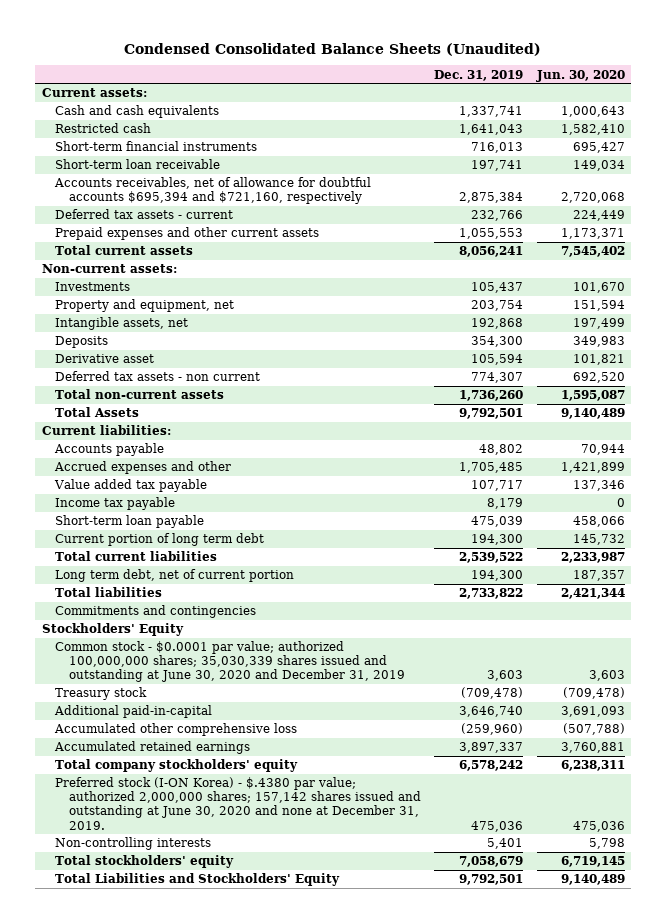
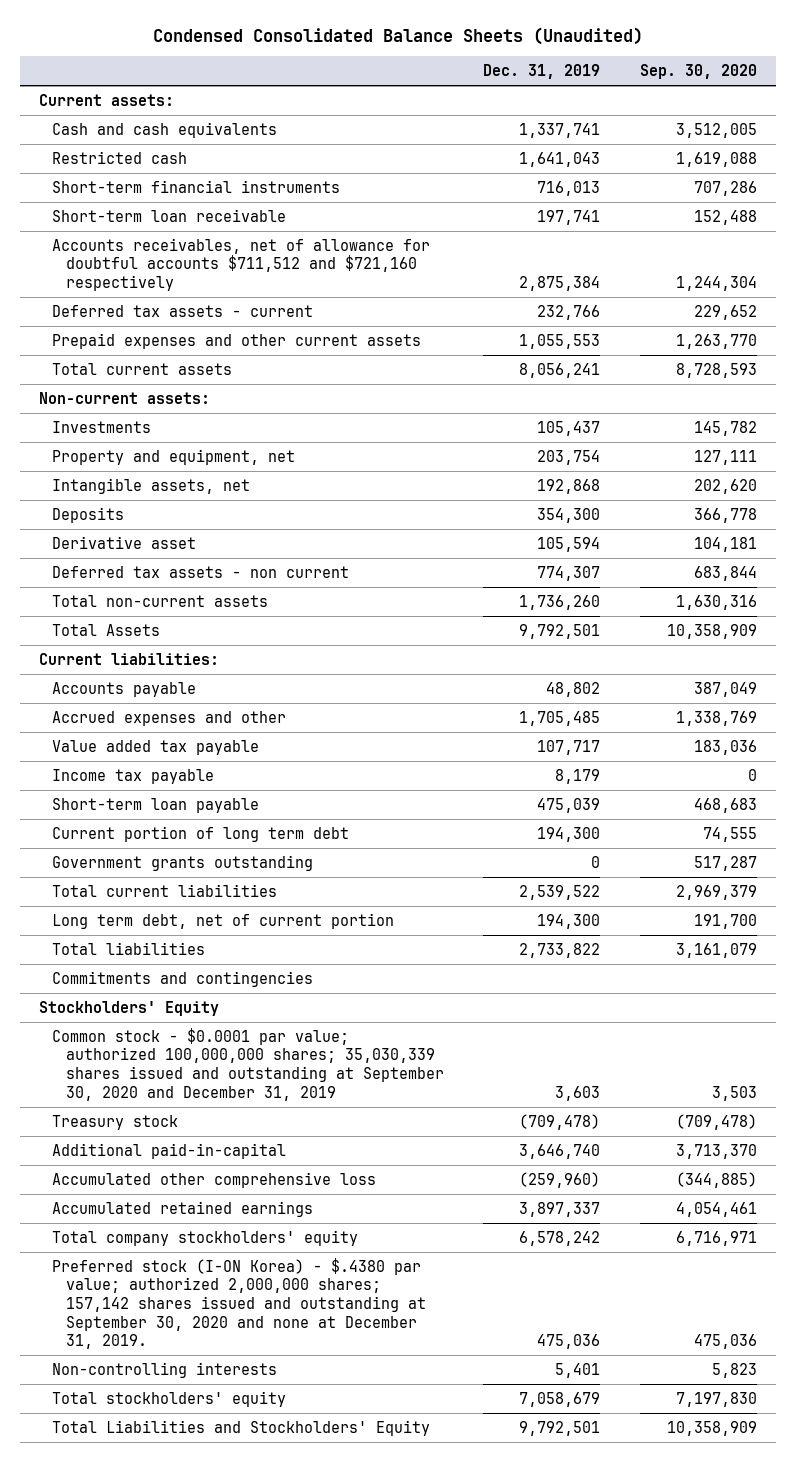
- | Dec. 31, 2019 | Jun. 30, 2020
+ | Dec. 31, 2019 | Sep. 30, 2020
- Accounts receivables, net of allowance for doubtful accounts $695,394 and $721,160, respectively | 2,875,384 | 2,720,068
+ Accounts receivables, net of allowance for doubtful accounts $711,512 and $721,160 respectively | 2,875,384 | 1,244,304
+ Government grants outstanding | 0 | 517,287
- Common stock - $0.0001 par value; authorized 100,000,000 shares; 35,030,339 shares issued and outstanding at June 30, 2020 and December 31, 2019 | 3,603 | 3,603
+ Common stock - $0.0001 par value; authorized 100,000,000 shares; 35,030,339 shares issued and outstanding at September 30, 2020 and December 31, 2019 | 3,603 | 3,503
- Preferred stock (I-ON Korea) - $.4380 par value; authorized 2,000,000 shares; 157,142 shares issued and outstanding at June 30, 2020 and none at December 31, 2019. | 475,036 | 475,036
+ Preferred stock (I-ON Korea) - $.4380 par value; authorized 2,000,000 shares; 157,142 shares issued and outstanding at September 30, 2020 and none at December 31, 2019. | 475,036 | 475,036

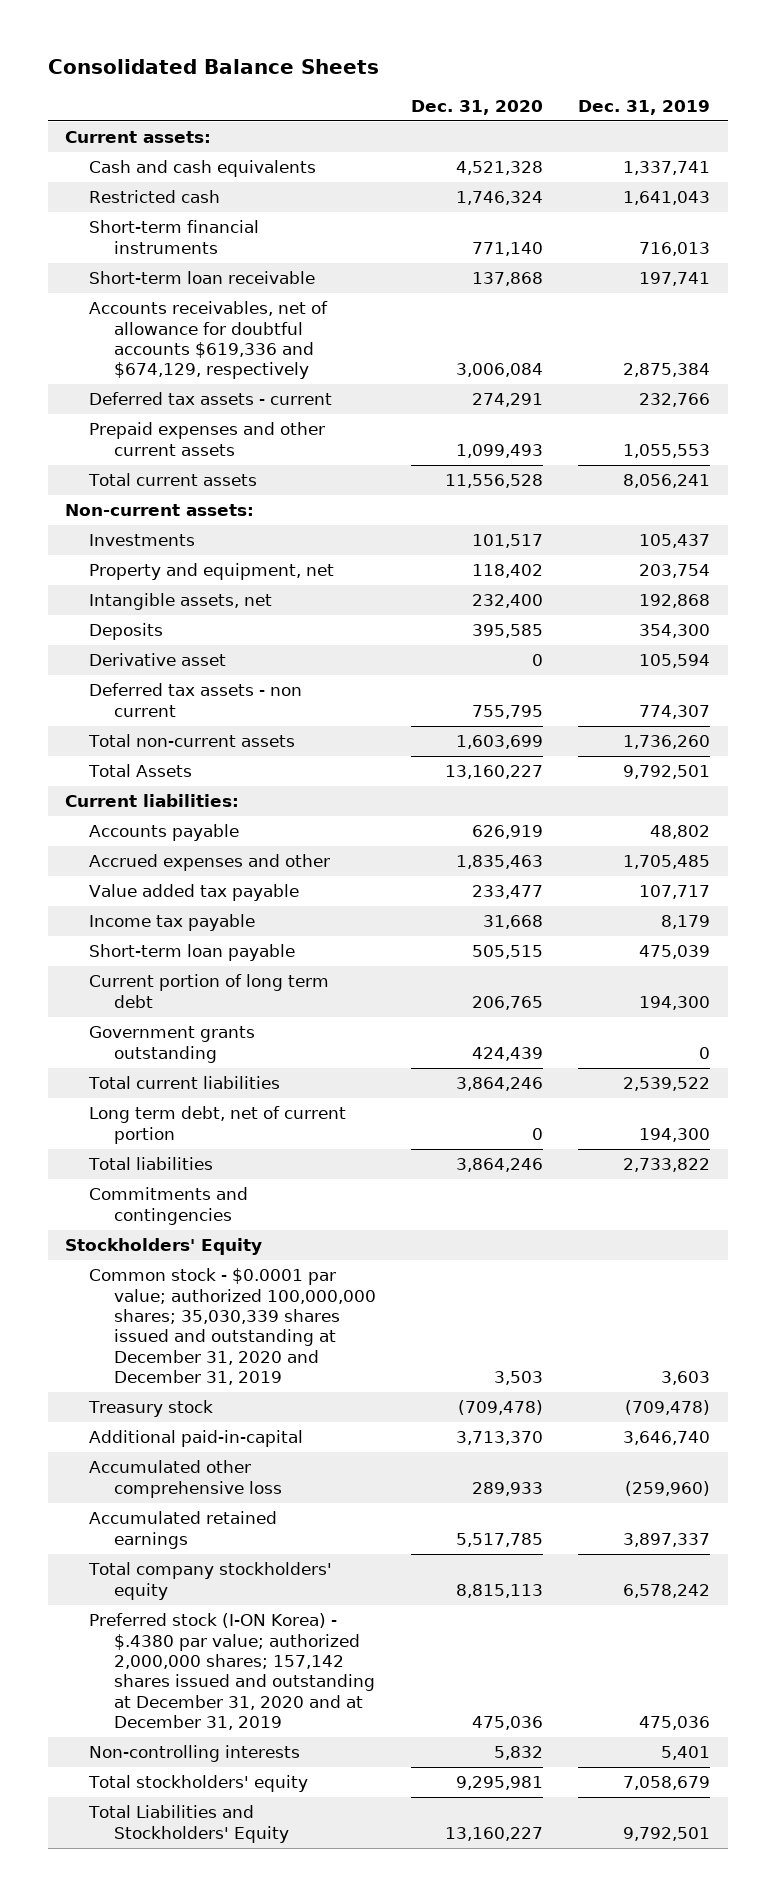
- Condensed Consolidated Balance Sheets (Unaudited)
+ Consolidated Balance Sheets
- | Dec. 31, 2019 | Sep. 30, 2020
+ | Dec. 31, 2020 | Dec. 31, 2019
- Accounts receivables, net of allowance for doubtful accounts $711,512 and $721,160 respectively | 2,875,384 | 1,244,304
+ Accounts receivables, net of allowance for doubtful accounts $619,336 and $674,129, respectively | 3,006,084 | 2,875,384
- Common stock - $0.0001 par value; authorized 100,000,000 shares; 35,030,339 shares issued and outstanding at September 30, 2020 and December 31, 2019 | 3,603 | 3,503
+ Common stock - $0.0001 par value; authorized 100,000,000 shares; 35,030,339 shares issued and outstanding at December 31, 2020 and December 31, 2019 | 3,503 | 3,603
- Preferred stock (I-ON Korea) - $.4380 par value; authorized 2,000,000 shares; 157,142 shares issued and outstanding at September 30, 2020 and none at December 31, 2019. | 475,036 | 475,036
+ Preferred stock (I-ON Korea) - $.4380 par value; authorized 2,000,000 shares; 157,142 shares issued and outstanding at December 31, 2020 and at December 31, 2019 | 475,036 | 475,036

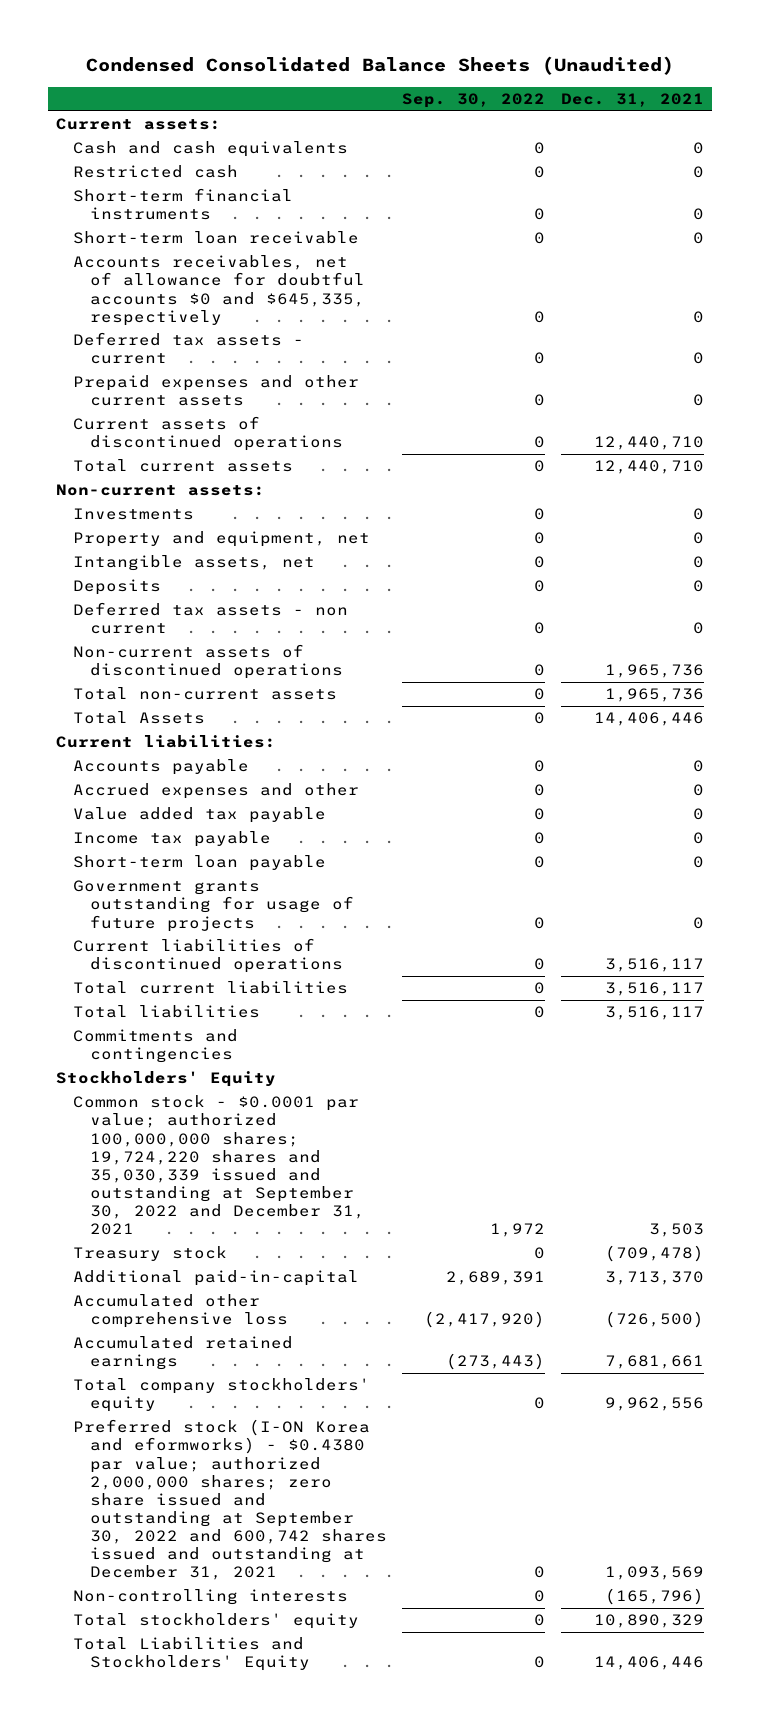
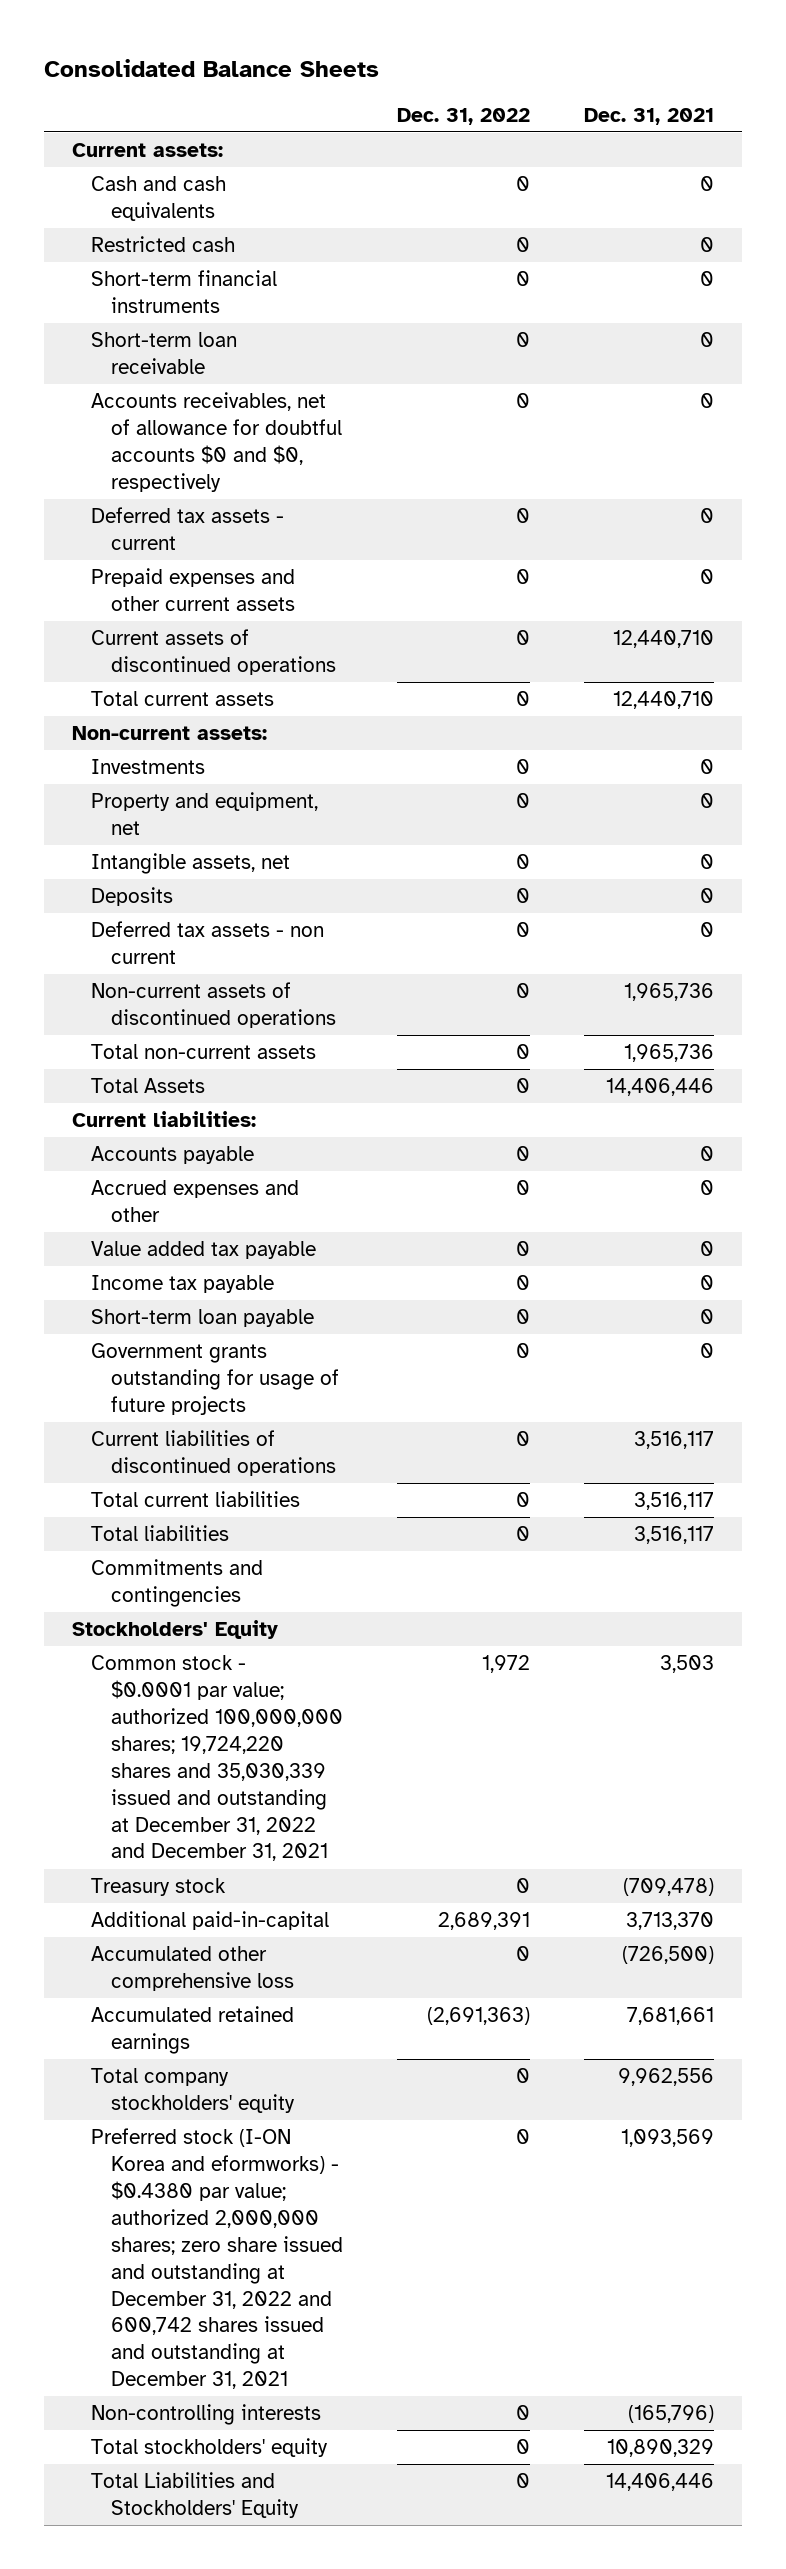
- Condensed Consolidated Balance Sheets (Unaudited)
+ Consolidated Balance Sheets
- | Sep. 30, 2022 | Dec. 31, 2021
+ | Dec. 31, 2022 | Dec. 31, 2021
- Accounts receivables, net of allowance for doubtful accounts $0 and $645,335, respectively | 0 | 0
+ Accounts receivables, net of allowance for doubtful accounts $0 and $0, respectively | 0 | 0
- Common stock - $0.0001 par value; authorized 100,000,000 shares; 19,724,220 shares and 35,030,339 issued and outstanding at September 30, 2022 and December 31, 2021 | 1,972 | 3,503
+ Common stock - $0.0001 par value; authorized 100,000,000 shares; 19,724,220 shares and 35,030,339 issued and outstanding at December 31, 2022 and December 31, 2021 | 1,972 | 3,503
- Preferred stock (I-ON Korea and eformworks) - $0.4380 par value; authorized 2,000,000 shares; zero share issued and outstanding at September 30, 2022 and 600,742 shares issued and outstanding at December 31, 2021 | 0 | 1,093,569
+ Preferred stock (I-ON Korea and eformworks) - $0.4380 par value; authorized 2,000,000 shares; zero share issued and outstanding at December 31, 2022 and 600,742 shares issued and outstanding at December 31, 2021 | 0 | 1,093,569

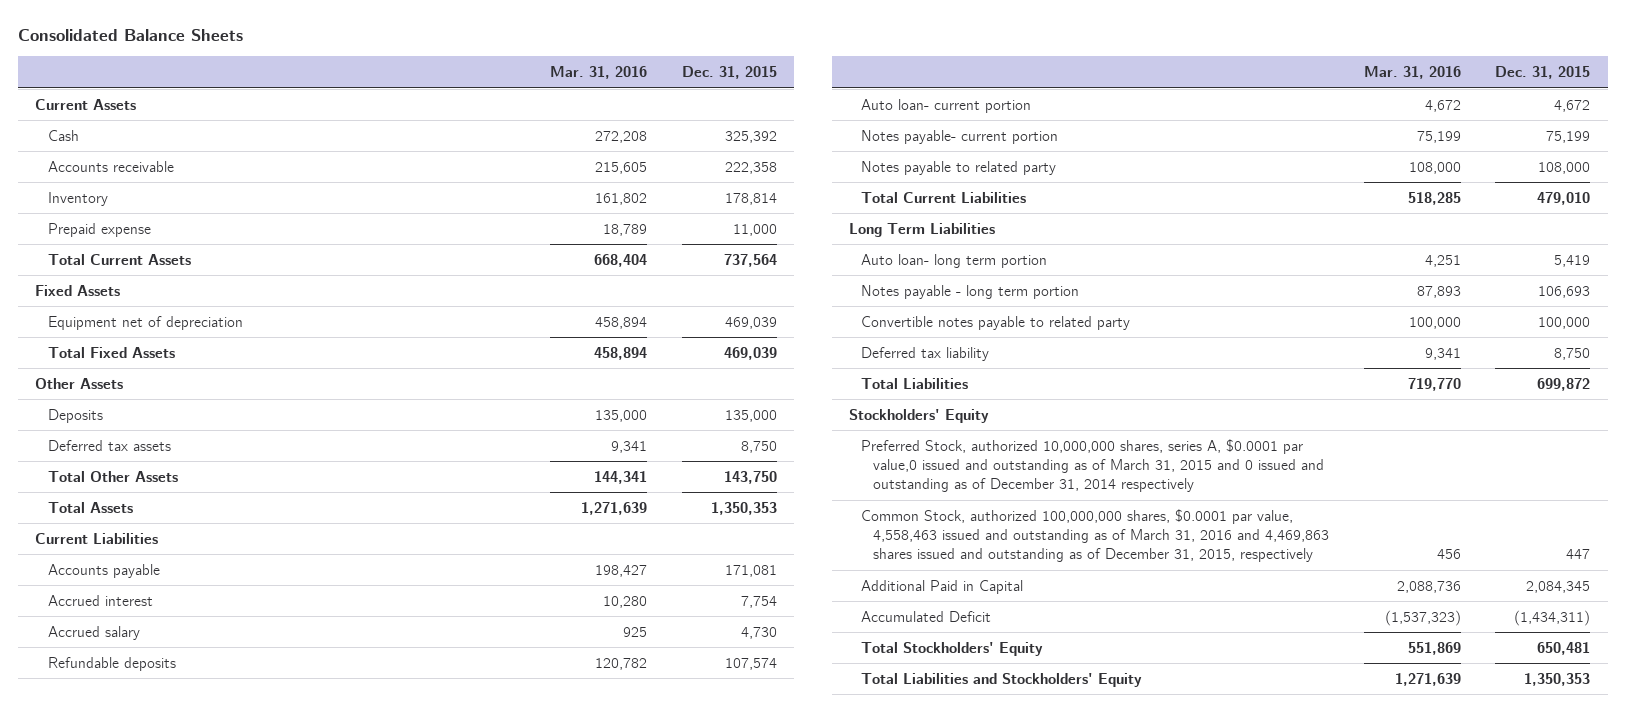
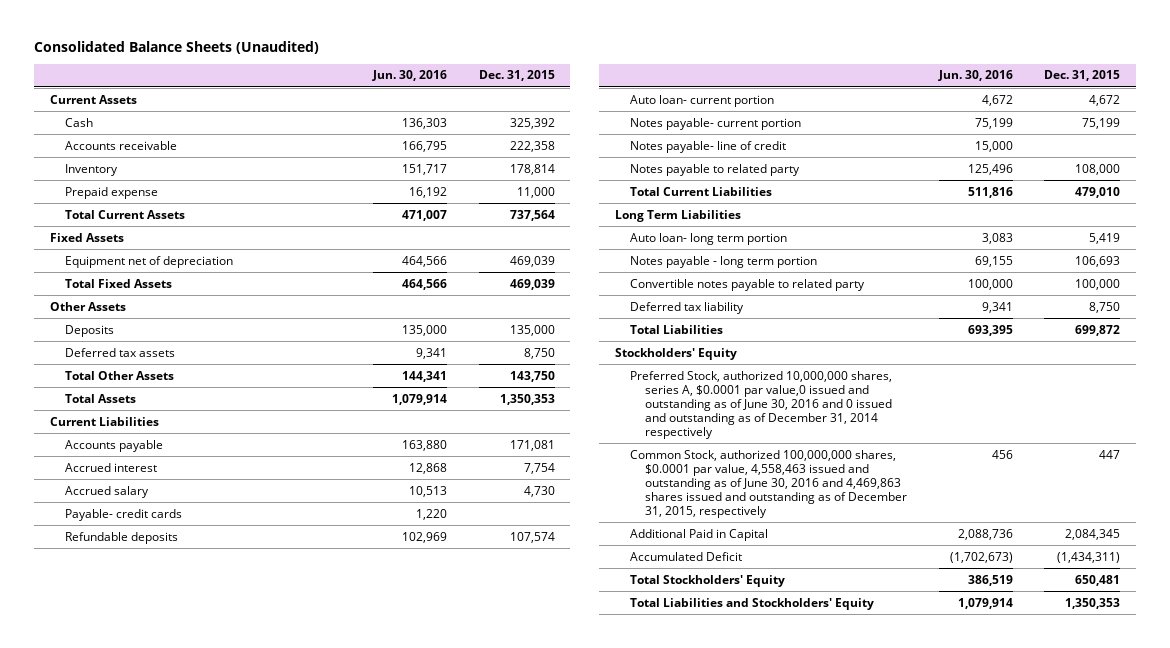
- Consolidated Balance Sheets
+ Consolidated Balance Sheets (Unaudited)
- | Mar. 31, 2016 | Dec. 31, 2015
+ | Jun. 30, 2016 | Dec. 31, 2015
+ Payable- credit cards | 1,220 |
+ Notes payable- line of credit | 15,000 |
- Preferred Stock, authorized 10,000,000 shares, series A, $0.0001 par value,0 issued and outstanding as of March 31, 2015 and 0 issued and outstanding as of December 31, 2014 respectively
- Common Stock, authorized 100,000,000 shares, $0.0001 par value, 4,558,463 issued and outstanding as of March 31, 2016 and 4,469,863 shares issued and outstanding as of December 31, 2015, respectively | 456 | 447
+ Preferred Stock, authorized 10,000,000 shares, series A, $0.0001 par value,0 issued and outstanding as of June 30, 2016 and 0 issued and outstanding as of December 31, 2014 respectively
+ Common Stock, authorized 100,000,000 shares, $0.0001 par value, 4,558,463 issued and outstanding as of June 30, 2016 and 4,469,863 shares issued and outstanding as of December 31, 2015, respectively | 456 | 447

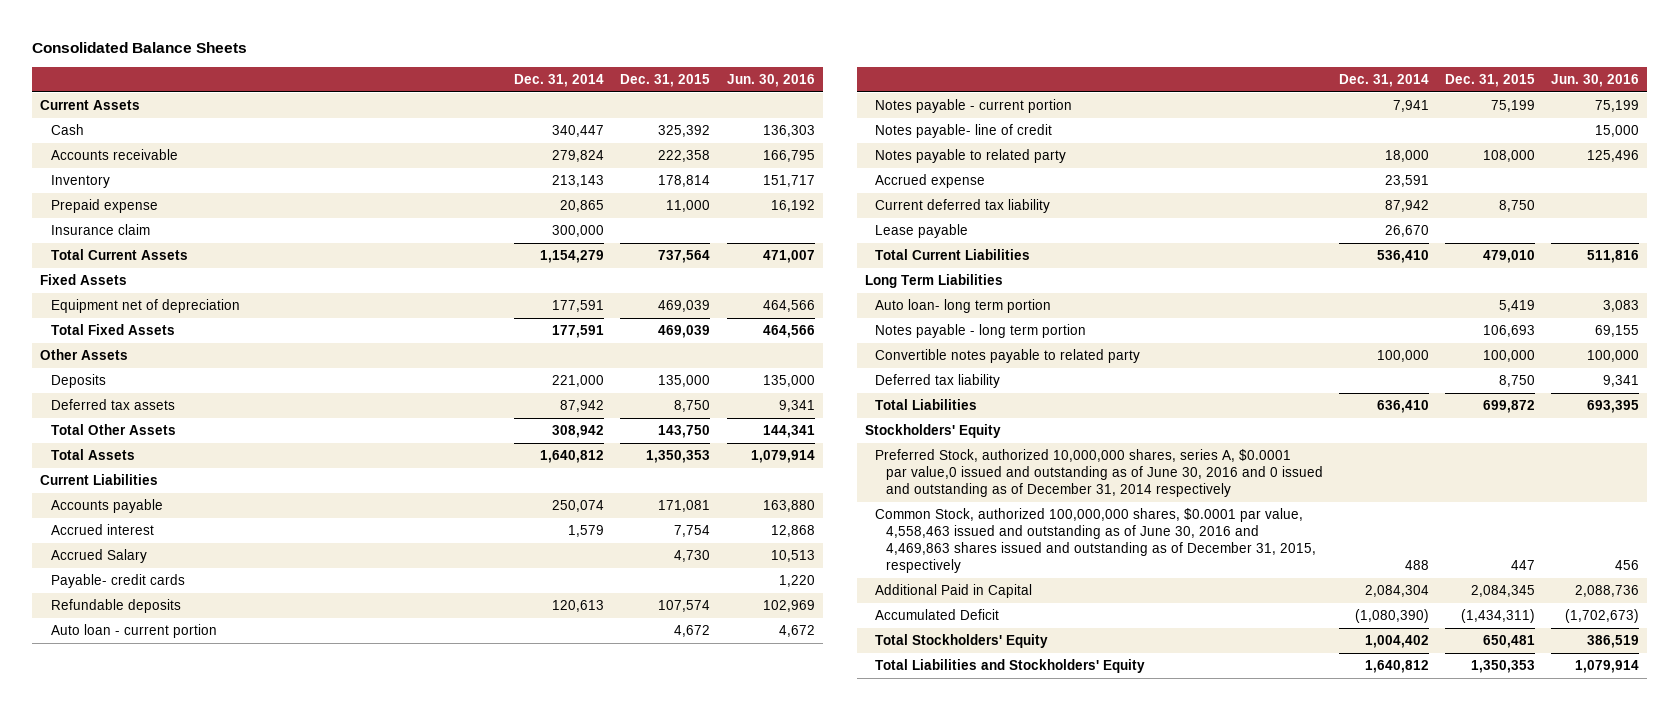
- Consolidated Balance Sheets (Unaudited)
+ Consolidated Balance Sheets
- | Jun. 30, 2016 | Dec. 31, 2015
+ | Dec. 31, 2014 | Dec. 31, 2015 | Jun. 30, 2016
+ Insurance claim | 300,000 | |
- Accrued salary | 10,513 | 4,730
+ Accrued Salary | | 4,730 | 10,513
- Auto loan- current portion | 4,672 | 4,672
- Notes payable- current portion | 75,199 | 75,199
+ Auto loan - current portion | | 4,672 | 4,672
+ Notes payable - current portion | 7,941 | 75,199 | 75,199
+ Accrued expense | 23,591 | |
+ Current deferred tax liability | 87,942 | 8,750 |
+ Lease payable | 26,670 | |

